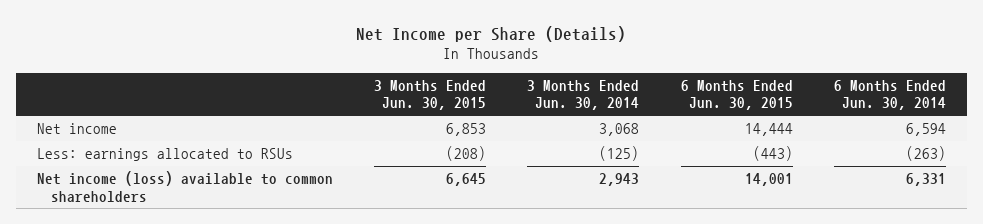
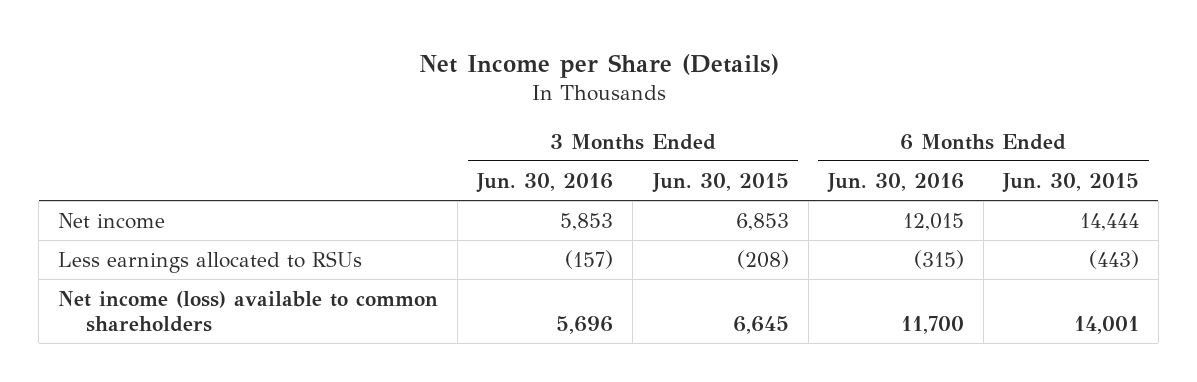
- | 3 Months Ended Jun. 30, 2015 | 3 Months Ended Jun. 30, 2014 | 6 Months Ended Jun. 30, 2015 | 6 Months Ended Jun. 30, 2014
+ | 3 Months Ended Jun. 30, 2016 | 3 Months Ended Jun. 30, 2015 | 6 Months Ended Jun. 30, 2016 | 6 Months Ended Jun. 30, 2015
- Less: earnings allocated to RSUs | (208) | (125) | (443) | (263)
+ Less earnings allocated to RSUs | (157) | (208) | (315) | (443)

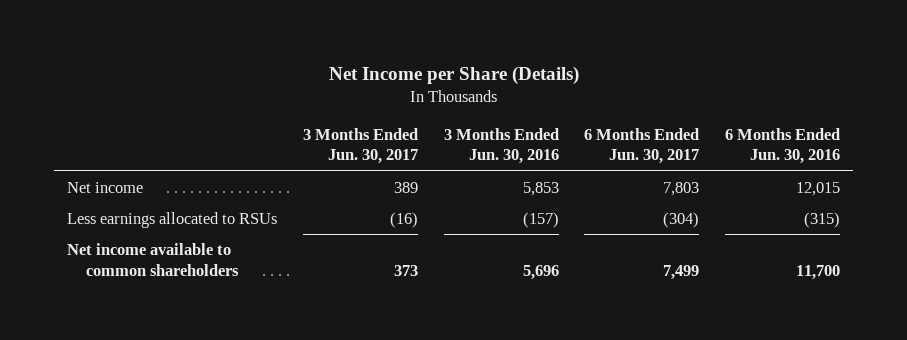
- | 3 Months Ended Jun. 30, 2016 | 3 Months Ended Jun. 30, 2015 | 6 Months Ended Jun. 30, 2016 | 6 Months Ended Jun. 30, 2015
+ | 3 Months Ended Jun. 30, 2017 | 3 Months Ended Jun. 30, 2016 | 6 Months Ended Jun. 30, 2017 | 6 Months Ended Jun. 30, 2016
- Net income (loss) available to common shareholders | 5,696 | 6,645 | 11,700 | 14,001
+ Net income available to common shareholders | 373 | 5,696 | 7,499 | 11,700

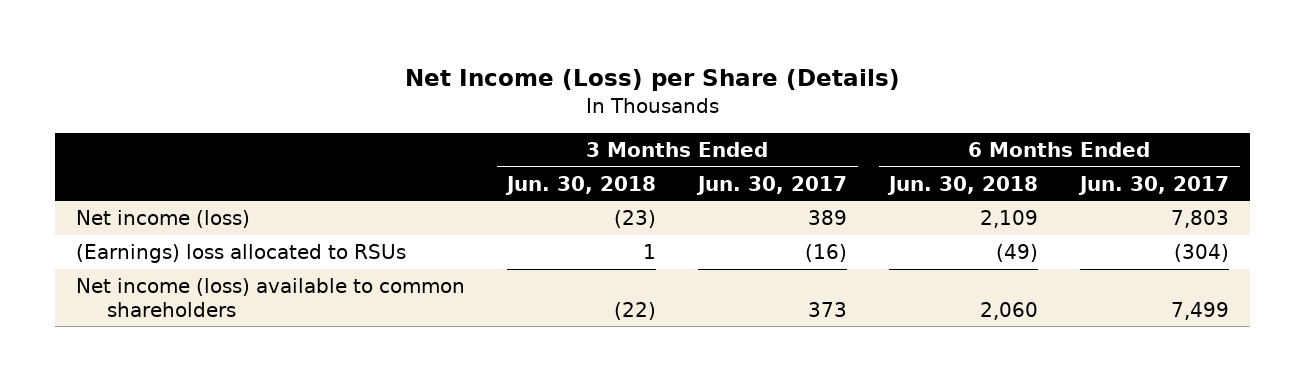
- Net Income per Share (Details)
+ Net Income (Loss) per Share (Details)
- | 3 Months Ended Jun. 30, 2017 | 3 Months Ended Jun. 30, 2016 | 6 Months Ended Jun. 30, 2017 | 6 Months Ended Jun. 30, 2016
+ | 3 Months Ended Jun. 30, 2018 | 3 Months Ended Jun. 30, 2017 | 6 Months Ended Jun. 30, 2018 | 6 Months Ended Jun. 30, 2017
- Net income | 389 | 5,853 | 7,803 | 12,015
- Less earnings allocated to RSUs | (16) | (157) | (304) | (315)
- Net income available to common shareholders | 373 | 5,696 | 7,499 | 11,700
+ Net income (loss) | (23) | 389 | 2,109 | 7,803
+ (Earnings) loss allocated to RSUs | 1 | (16) | (49) | (304)
+ Net income (loss) available to common shareholders | (22) | 373 | 2,060 | 7,499

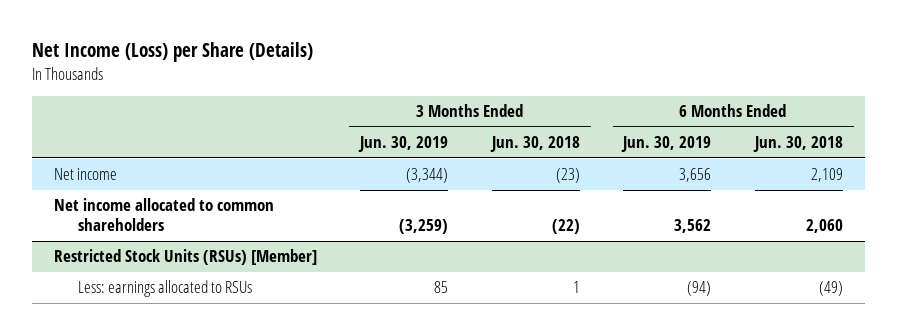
- | 3 Months Ended Jun. 30, 2018 | 3 Months Ended Jun. 30, 2017 | 6 Months Ended Jun. 30, 2018 | 6 Months Ended Jun. 30, 2017
+ | 3 Months Ended Jun. 30, 2019 | 3 Months Ended Jun. 30, 2018 | 6 Months Ended Jun. 30, 2019 | 6 Months Ended Jun. 30, 2018
- Net income (loss) | (23) | 389 | 2,109 | 7,803
- (Earnings) loss allocated to RSUs | 1 | (16) | (49) | (304)
- Net income (loss) available to common shareholders | (22) | 373 | 2,060 | 7,499
+ Net income | (3,344) | (23) | 3,656 | 2,109
+ Net income allocated to common shareholders | (3,259) | (22) | 3,562 | 2,060
+ Restricted Stock Units (RSUs) [Member]
+ Less: earnings allocated to RSUs | 85 | 1 | (94) | (49)

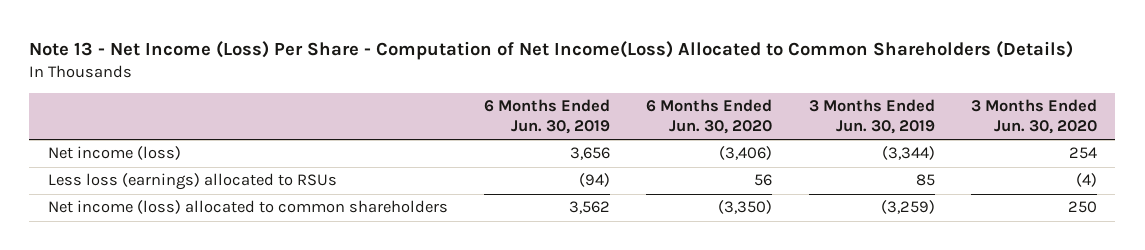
- Net Income (Loss) per Share (Details)
+ Note 13 - Net Income (Loss) Per Share - Computation of Net Income(Loss) Allocated to Common Shareholders (Details)
- | 3 Months Ended Jun. 30, 2019 | 3 Months Ended Jun. 30, 2018 | 6 Months Ended Jun. 30, 2019 | 6 Months Ended Jun. 30, 2018
+ | 6 Months Ended Jun. 30, 2019 | 6 Months Ended Jun. 30, 2020 | 3 Months Ended Jun. 30, 2019 | 3 Months Ended Jun. 30, 2020
- Net income | (3,344) | (23) | 3,656 | 2,109
- Net income allocated to common shareholders | (3,259) | (22) | 3,562 | 2,060
- Restricted Stock Units (RSUs) [Member]
- Less: earnings allocated to RSUs | 85 | 1 | (94) | (49)
+ Net income (loss) | 3,656 | (3,406) | (3,344) | 254
+ Less loss (earnings) allocated to RSUs | (94) | 56 | 85 | (4)
+ Net income (loss) allocated to common shareholders | 3,562 | (3,350) | (3,259) | 250

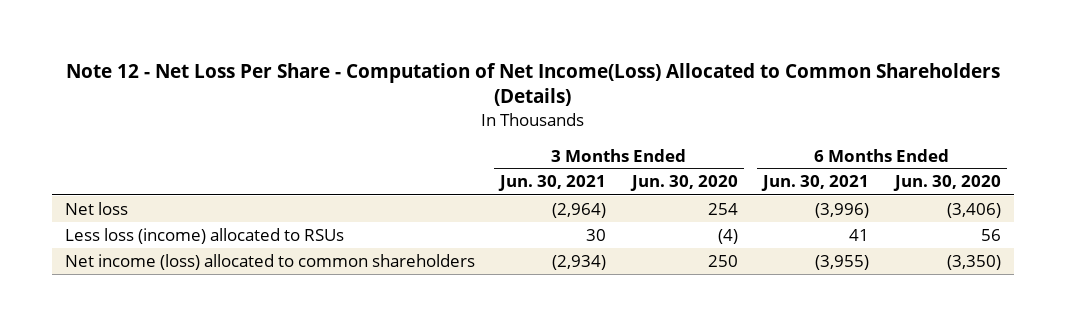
- Note 13 - Net Income (Loss) Per Share - Computation of Net Income(Loss) Allocated to Common Shareholders (Details)
+ Note 12 - Net Loss Per Share - Computation of Net Income(Loss) Allocated to Common Shareholders (Details)
- | 6 Months Ended Jun. 30, 2019 | 6 Months Ended Jun. 30, 2020 | 3 Months Ended Jun. 30, 2019 | 3 Months Ended Jun. 30, 2020
+ | 3 Months Ended Jun. 30, 2021 | 3 Months Ended Jun. 30, 2020 | 6 Months Ended Jun. 30, 2021 | 6 Months Ended Jun. 30, 2020
- Net income (loss) | 3,656 | (3,406) | (3,344) | 254
- Less loss (earnings) allocated to RSUs | (94) | 56 | 85 | (4)
+ Net loss | (2,964) | 254 | (3,996) | (3,406)
+ Less loss (income) allocated to RSUs | 30 | (4) | 41 | 56

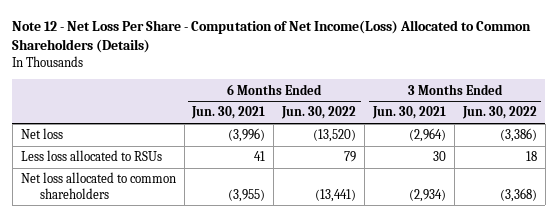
- | 3 Months Ended Jun. 30, 2021 | 3 Months Ended Jun. 30, 2020 | 6 Months Ended Jun. 30, 2021 | 6 Months Ended Jun. 30, 2020
+ | 6 Months Ended Jun. 30, 2021 | 6 Months Ended Jun. 30, 2022 | 3 Months Ended Jun. 30, 2021 | 3 Months Ended Jun. 30, 2022
- Less loss (income) allocated to RSUs | 30 | (4) | 41 | 56
- Net income (loss) allocated to common shareholders | (2,934) | 250 | (3,955) | (3,350)
+ Less loss allocated to RSUs | 41 | 79 | 30 | 18
+ Net loss allocated to common shareholders | (3,955) | (13,441) | (2,934) | (3,368)

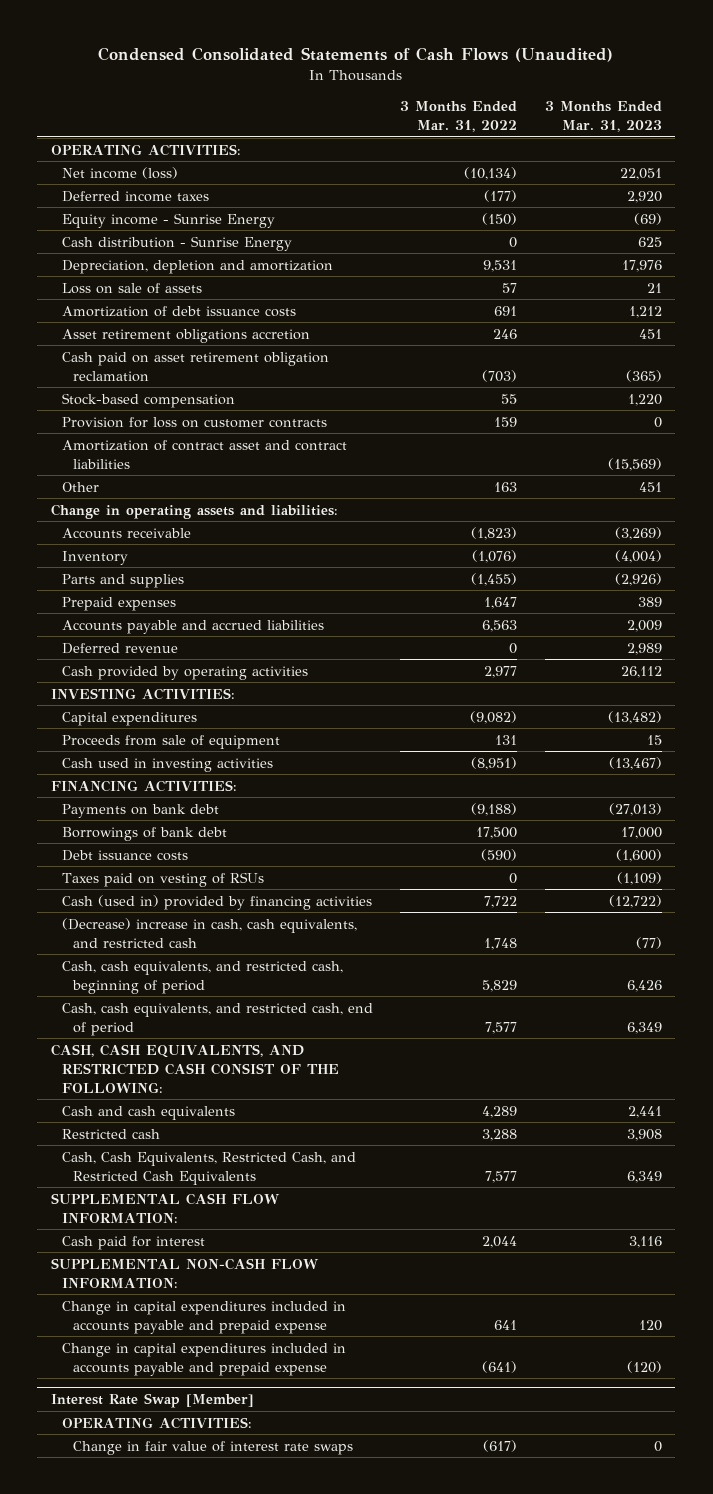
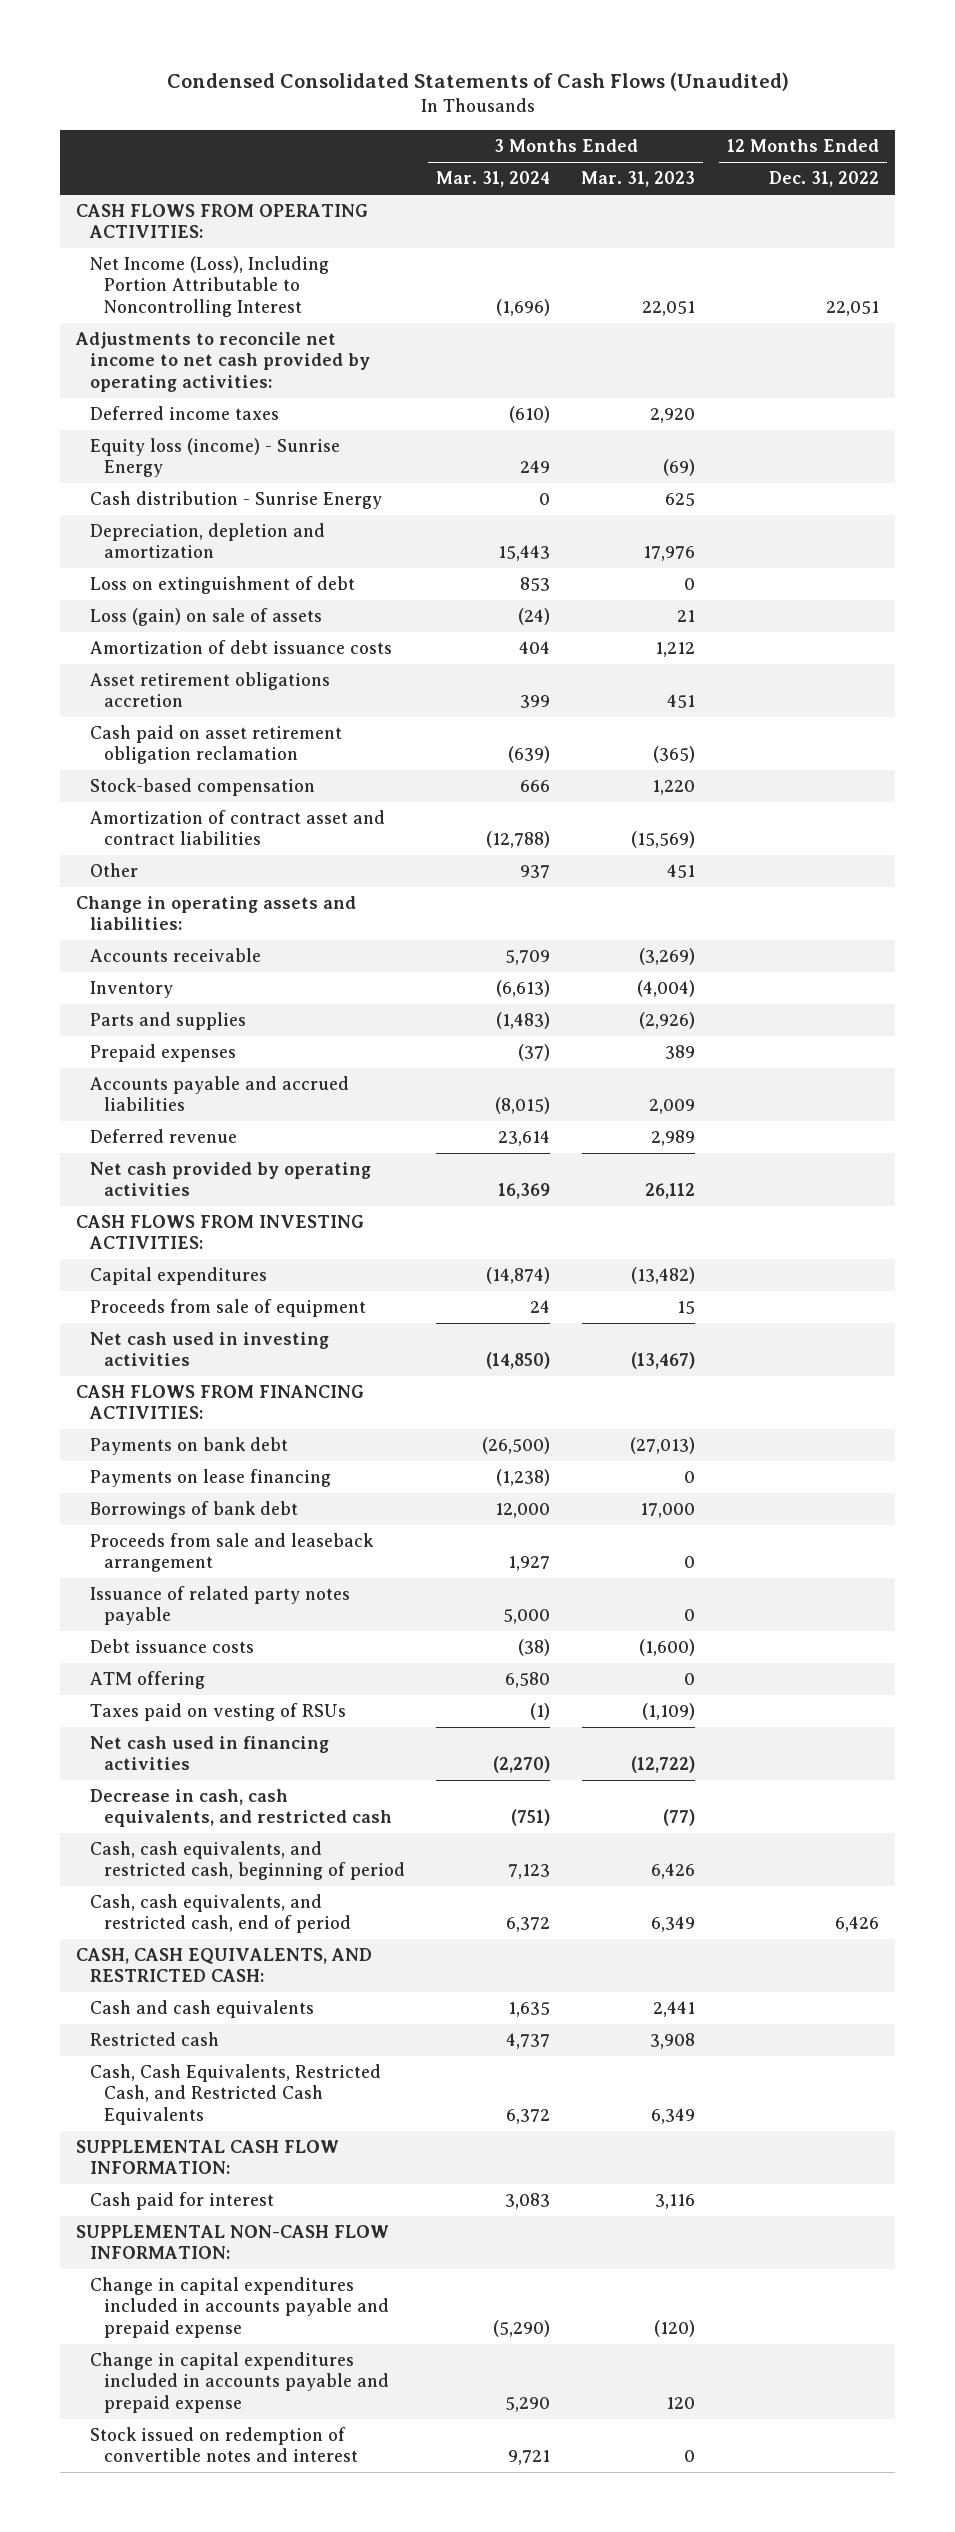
- | 3 Months Ended Mar. 31, 2022 | 3 Months Ended Mar. 31, 2023
+ | 3 Months Ended Mar. 31, 2024 | 3 Months Ended Mar. 31, 2023 | 12 Months Ended Dec. 31, 2022
- OPERATING ACTIVITIES:
- Net income (loss) | (10,134) | 22,051
+ CASH FLOWS FROM OPERATING ACTIVITIES:
+ Net Income (Loss), Including Portion Attributable to Noncontrolling Interest | (1,696) | 22,051 | 22,051
+ Adjustments to reconcile net income to net cash provided by operating activities:
- Equity income - Sunrise Energy | (150) | (69)
+ Equity loss (income) - Sunrise Energy | 249 | (69) |
- Loss on sale of assets | 57 | 21
+ Loss on extinguishment of debt | 853 | 0 |
+ Loss (gain) on sale of assets | (24) | 21 |
- Provision for loss on customer contracts | 159 | 0
- Cash provided by operating activities | 2,977 | 26,112
- INVESTING ACTIVITIES:
+ Net cash provided by operating activities | 16,369 | 26,112 |
+ CASH FLOWS FROM INVESTING ACTIVITIES:
- Cash used in investing activities | (8,951) | (13,467)
- FINANCING ACTIVITIES:
+ Net cash used in investing activities | (14,850) | (13,467) |
+ CASH FLOWS FROM FINANCING ACTIVITIES:
+ Payments on lease financing | (1,238) | 0 |
+ Proceeds from sale and leaseback arrangement | 1,927 | 0 |
+ Issuance of related party notes payable | 5,000 | 0 |
+ ATM offering | 6,580 | 0 |
- Cash (used in) provided by financing activities | 7,722 | (12,722)
- (Decrease) increase in cash, cash equivalents, and restricted cash | 1,748 | (77)
+ Net cash used in financing activities | (2,270) | (12,722) |
+ Decrease in cash, cash equivalents, and restricted cash | (751) | (77) |
- CASH, CASH EQUIVALENTS, AND RESTRICTED CASH CONSIST OF THE FOLLOWING:
+ CASH, CASH EQUIVALENTS, AND RESTRICTED CASH:
- Interest Rate Swap [Member]
- OPERATING ACTIVITIES:
- Change in fair value of interest rate swaps | (617) | 0
moved down: Change in capital expenditures included in accounts payable and prepaid expense | 5,290 | 120 |
+ Stock issued on redemption of convertible notes and interest | 9,721 | 0 |

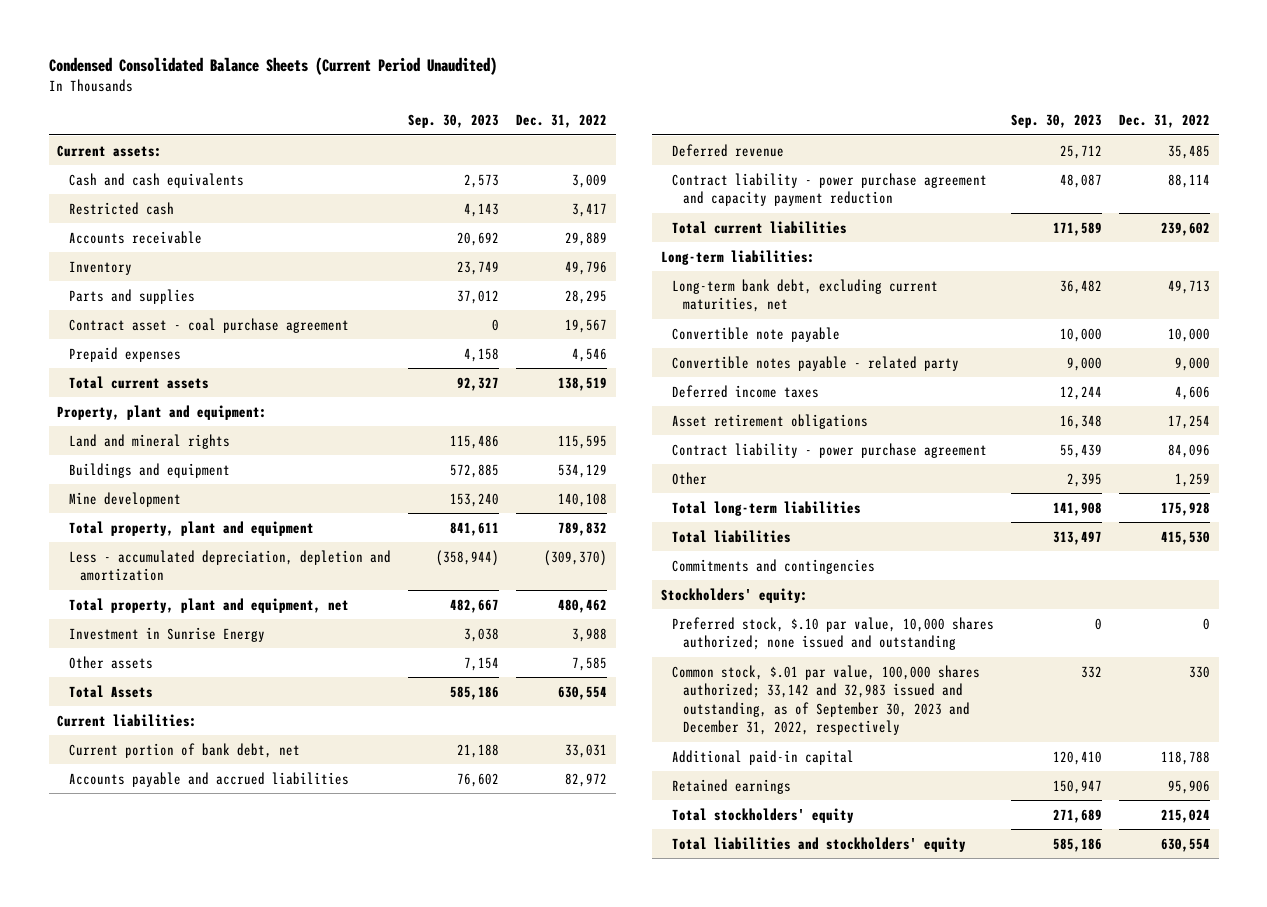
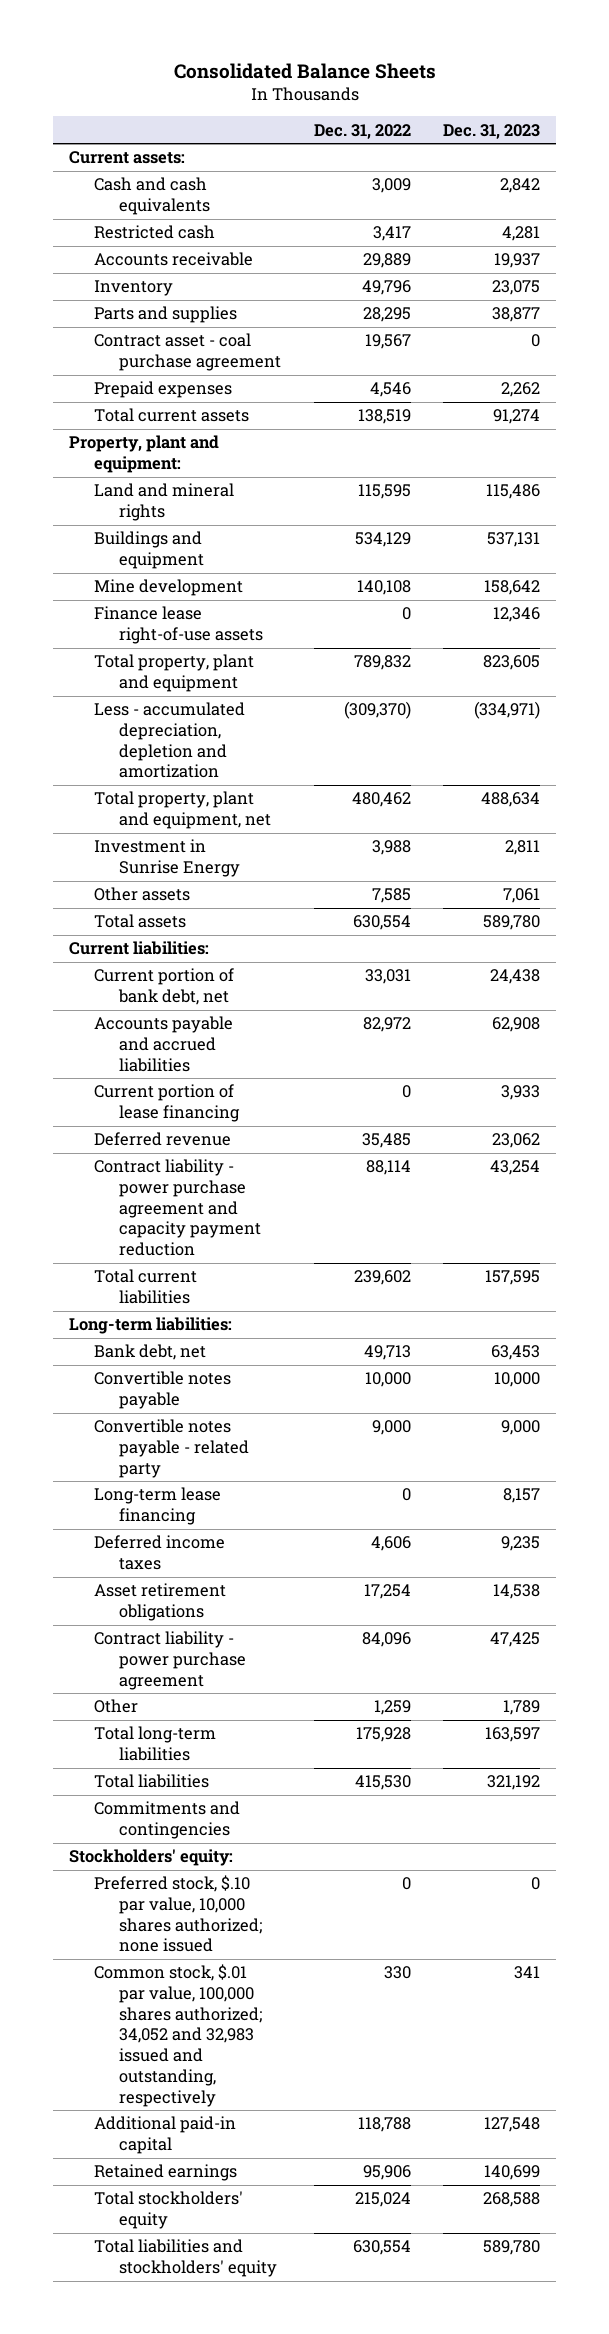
- Condensed Consolidated Balance Sheets (Current Period Unaudited)
+ Consolidated Balance Sheets
- | Sep. 30, 2023 | Dec. 31, 2022
+ | Dec. 31, 2022 | Dec. 31, 2023
+ Finance lease right-of-use assets | 0 | 12,346
- Total Assets | 585,186 | 630,554
+ Total assets | 630,554 | 589,780
+ Current portion of lease financing | 0 | 3,933
- Long-term bank debt, excluding current maturities, net | 36,482 | 49,713
- Convertible note payable | 10,000 | 10,000
+ Bank debt, net | 49,713 | 63,453
+ Convertible notes payable | 10,000 | 10,000
+ Long-term lease financing | 0 | 8,157
- Preferred stock, $.10 par value, 10,000 shares authorized; none issued and outstanding | 0 | 0
- Common stock, $.01 par value, 100,000 shares authorized; 33,142 and 32,983 issued and outstanding, as of September 30, 2023 and December 31, 2022, respectively | 332 | 330
+ Preferred stock, $.10 par value, 10,000 shares authorized; none issued | 0 | 0
+ Common stock, $.01 par value, 100,000 shares authorized; 34,052 and 32,983 issued and outstanding, respectively | 330 | 341

